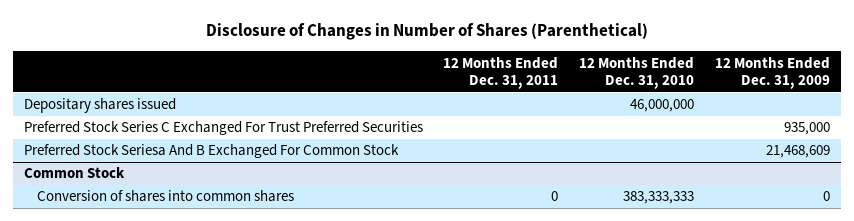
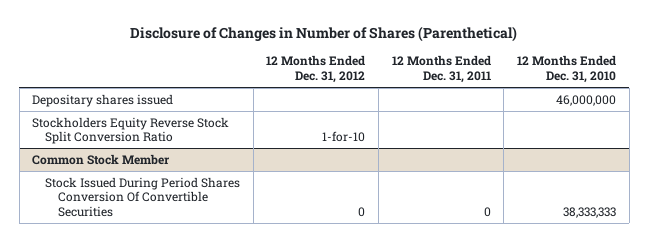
- | 12 Months Ended Dec. 31, 2011 | 12 Months Ended Dec. 31, 2010 | 12 Months Ended Dec. 31, 2009
+ | 12 Months Ended Dec. 31, 2012 | 12 Months Ended Dec. 31, 2011 | 12 Months Ended Dec. 31, 2010
- Preferred Stock Series C Exchanged For Trust Preferred Securities | | | 935,000
- Preferred Stock Seriesa And B Exchanged For Common Stock | | | 21,468,609
- Common Stock
- Conversion of shares into common shares | 0 | 383,333,333 | 0
+ Stockholders Equity Reverse Stock Split Conversion Ratio | 1-for-10 | |
+ Common Stock Member
+ Stock Issued During Period Shares Conversion Of Convertible Securities | 0 | 0 | 38,333,333

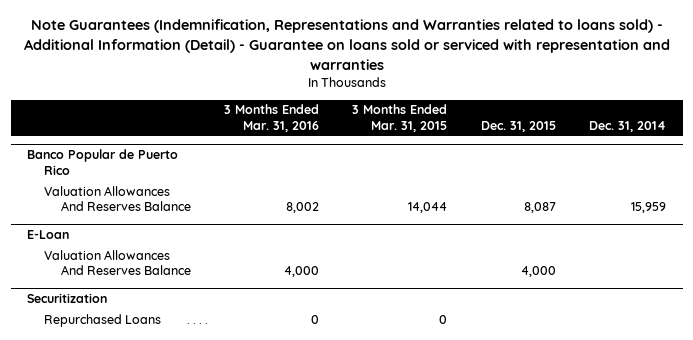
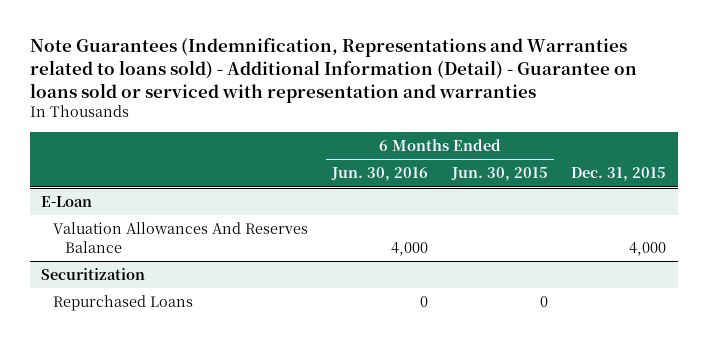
- | 3 Months Ended Mar. 31, 2016 | 3 Months Ended Mar. 31, 2015 | Dec. 31, 2015 | Dec. 31, 2014
+ | 6 Months Ended Jun. 30, 2016 | 6 Months Ended Jun. 30, 2015 | Dec. 31, 2015
- Banco Popular de Puerto Rico
- Valuation Allowances And Reserves Balance | 8,002 | 14,044 | 8,087 | 15,959

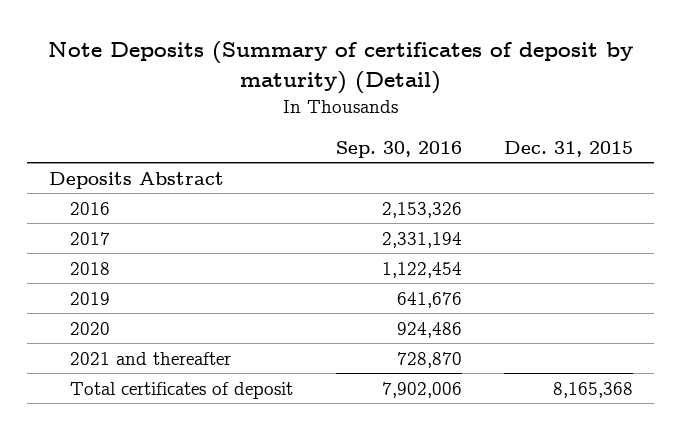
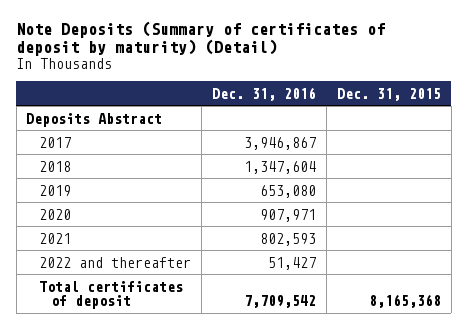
- | Sep. 30, 2016 | Dec. 31, 2015
+ | Dec. 31, 2016 | Dec. 31, 2015
- 2016 | 2,153,326 |
- 2021 and thereafter | 728,870 |
+ 2021 | 802,593 |
+ 2022 and thereafter | 51,427 |

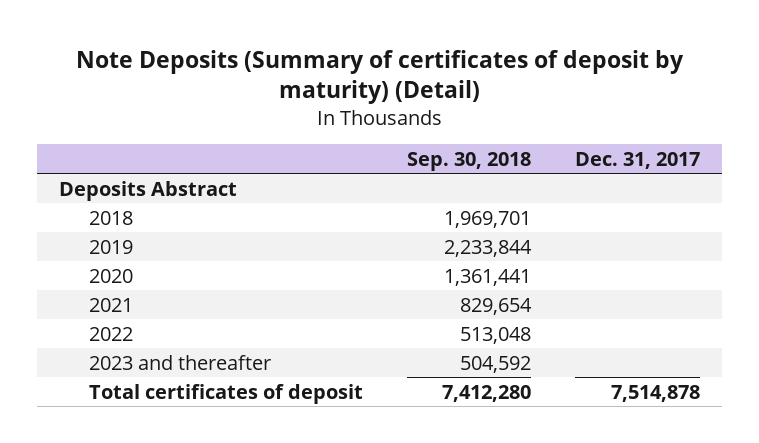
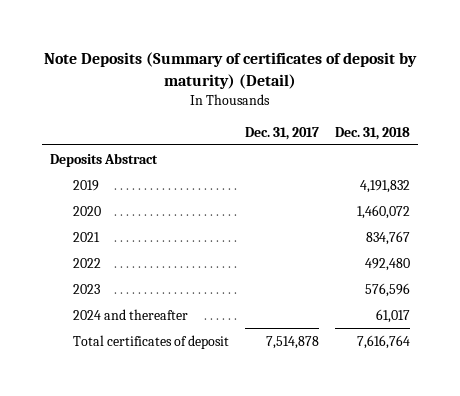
- | Sep. 30, 2018 | Dec. 31, 2017
+ | Dec. 31, 2017 | Dec. 31, 2018
- 2018 | 1,969,701 |
- 2023 and thereafter | 504,592 |
+ 2023 | | 576,596
+ 2024 and thereafter | | 61,017

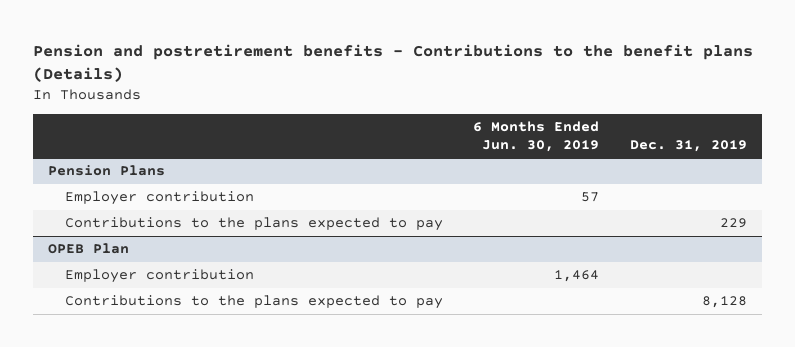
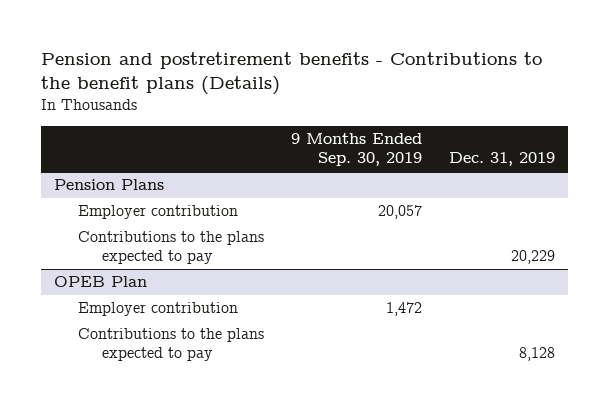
- | 6 Months Ended Jun. 30, 2019 | Dec. 31, 2019
+ | 9 Months Ended Sep. 30, 2019 | Dec. 31, 2019
@ Pension Plans
- Contributions to the plans expected to pay | | 229
+ Contributions to the plans expected to pay | | 20,229

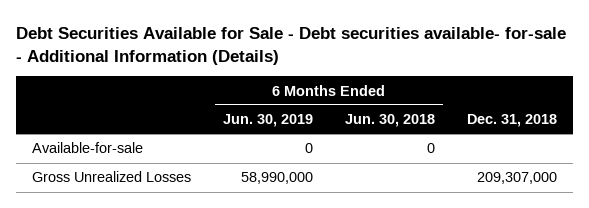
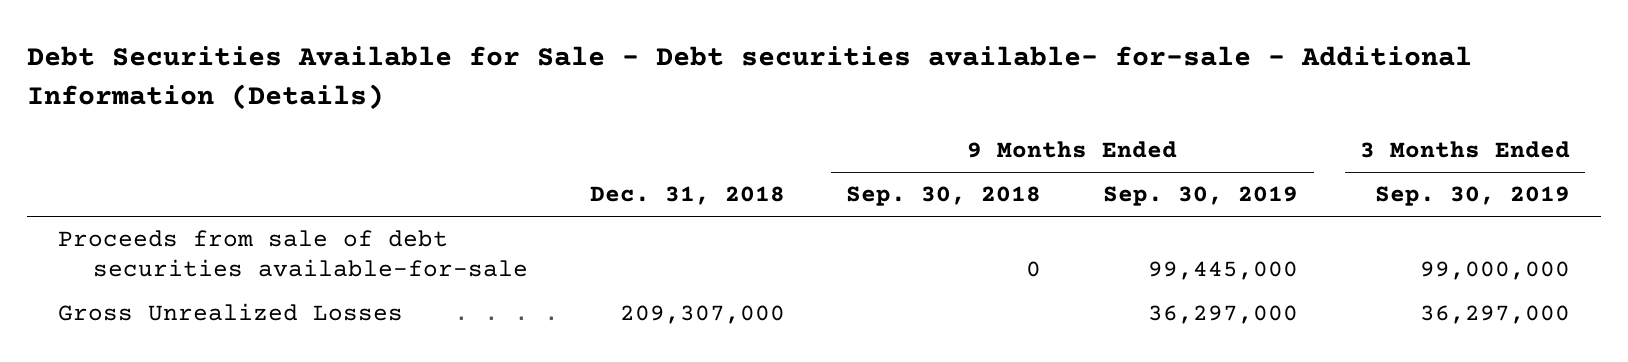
- | 6 Months Ended Jun. 30, 2019 | 6 Months Ended Jun. 30, 2018 | Dec. 31, 2018
+ | Dec. 31, 2018 | 9 Months Ended Sep. 30, 2018 | 9 Months Ended Sep. 30, 2019 | 3 Months Ended Sep. 30, 2019
- Available-for-sale | 0 | 0 |
+ Proceeds from sale of debt securities available-for-sale | | 0 | 99,445,000 | 99,000,000

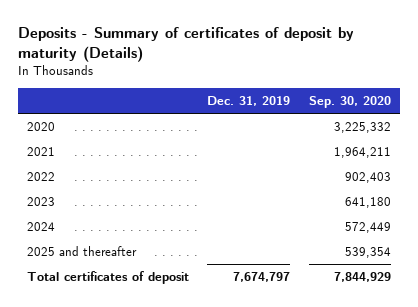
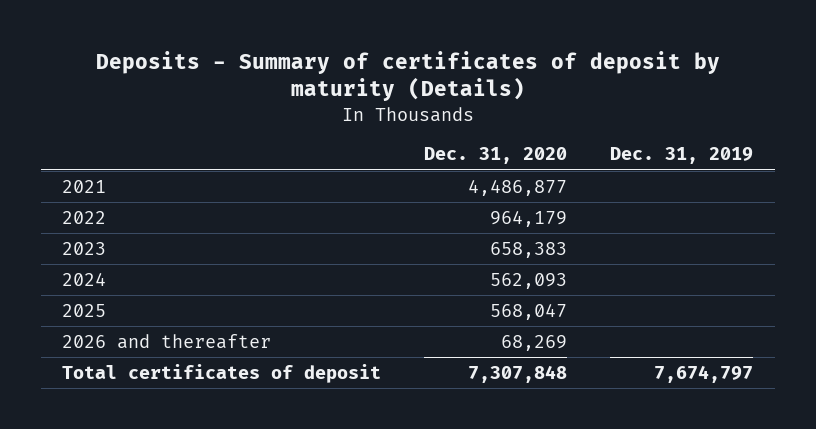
- | Dec. 31, 2019 | Sep. 30, 2020
+ | Dec. 31, 2020 | Dec. 31, 2019
- 2020 | | 3,225,332
- 2025 and thereafter | | 539,354
+ 2025 | 568,047 |
+ 2026 and thereafter | 68,269 |

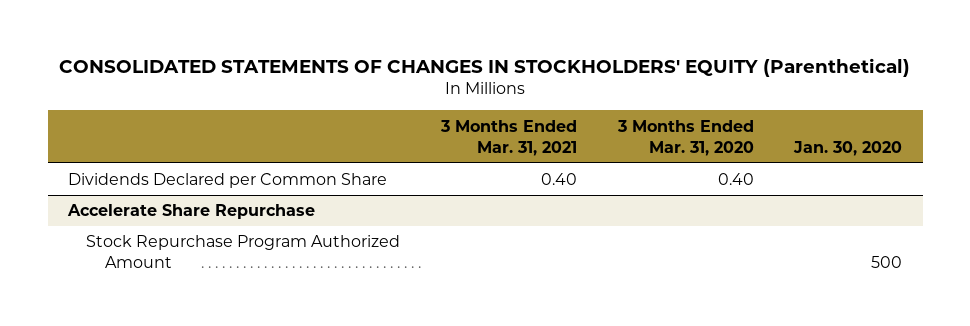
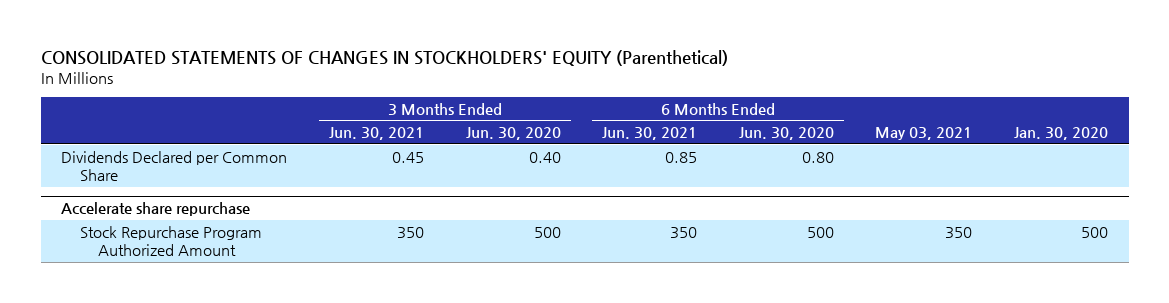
- | 3 Months Ended Mar. 31, 2021 | 3 Months Ended Mar. 31, 2020 | Jan. 30, 2020
+ | 3 Months Ended Jun. 30, 2021 | 3 Months Ended Jun. 30, 2020 | 6 Months Ended Jun. 30, 2021 | 6 Months Ended Jun. 30, 2020 | May 03, 2021 | Jan. 30, 2020
- Accelerate Share Repurchase
+ Accelerate share repurchase

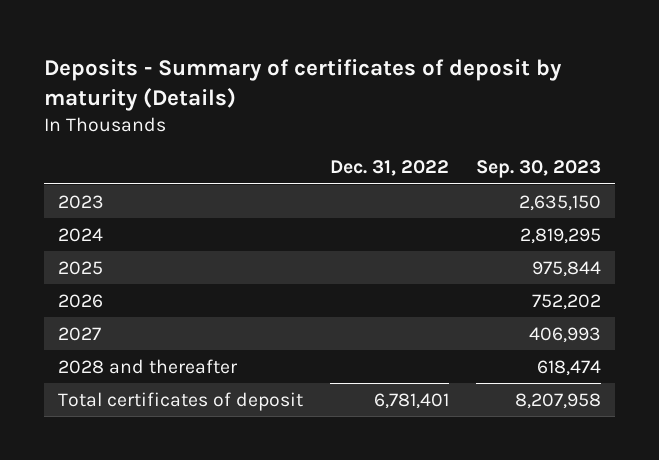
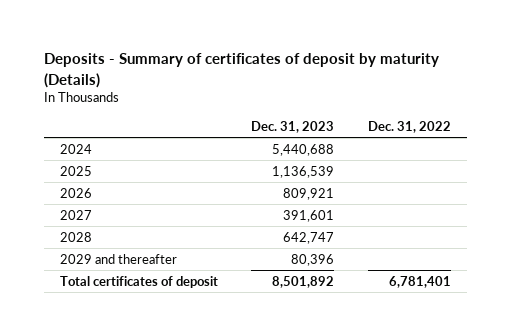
- | Dec. 31, 2022 | Sep. 30, 2023
+ | Dec. 31, 2023 | Dec. 31, 2022
- 2023 | | 2,635,150
- 2028 and thereafter | | 618,474
+ 2028 | 642,747 |
+ 2029 and thereafter | 80,396 |

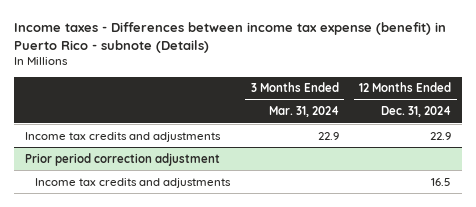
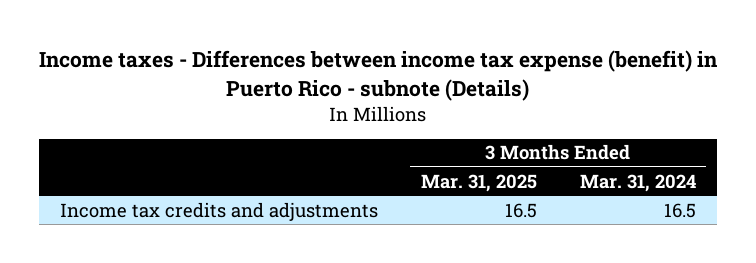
- | 3 Months Ended Mar. 31, 2024 | 12 Months Ended Dec. 31, 2024
+ | 3 Months Ended Mar. 31, 2025 | 3 Months Ended Mar. 31, 2024
- Income tax credits and adjustments | 22.9 | 22.9
- Prior period correction adjustment
- Income tax credits and adjustments | | 16.5
+ Income tax credits and adjustments | 16.5 | 16.5

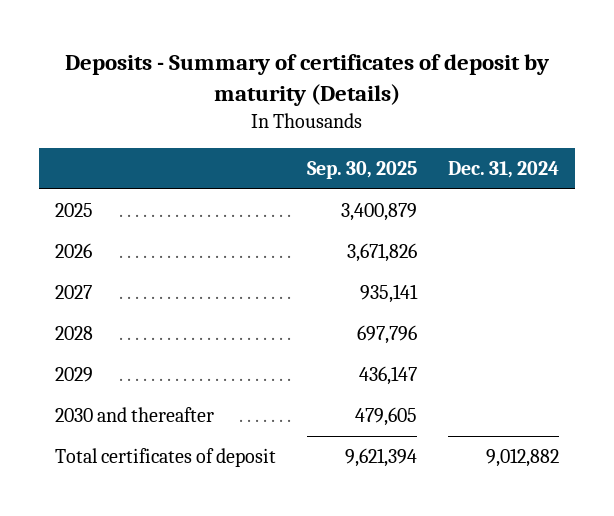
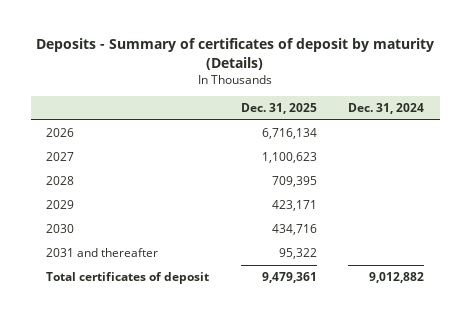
- | Sep. 30, 2025 | Dec. 31, 2024
+ | Dec. 31, 2025 | Dec. 31, 2024
- 2025 | 3,400,879 |
- 2030 and thereafter | 479,605 |
+ 2030 | 434,716 |
+ 2031 and thereafter | 95,322 |

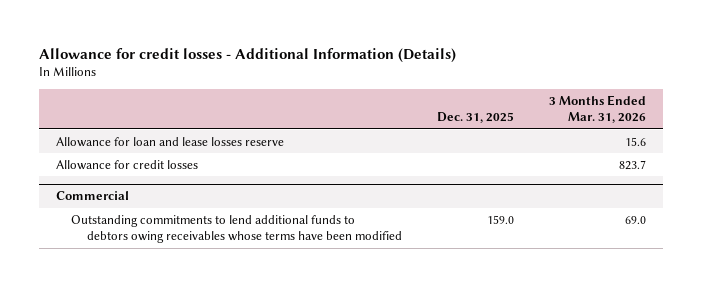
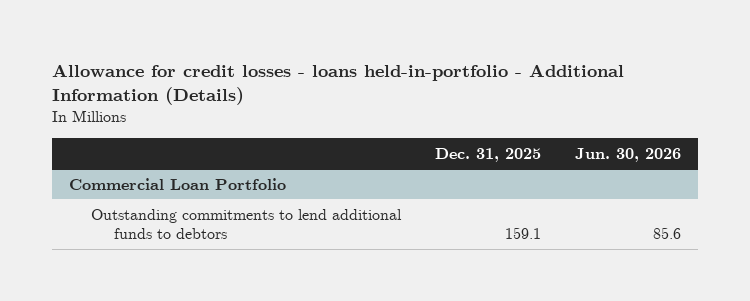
- Allowance for credit losses - Additional Information (Details)
+ Allowance for credit losses - loans held-in-portfolio - Additional Information (Details)
- | Dec. 31, 2025 | 3 Months Ended Mar. 31, 2026
+ | Dec. 31, 2025 | Jun. 30, 2026
- Allowance for loan and lease losses reserve | | 15.6
- Allowance for credit losses | | 823.7
- Commercial
- Outstanding commitments to lend additional funds to debtors owing receivables whose terms have been modified | 159.0 | 69.0
+ Commercial Loan Portfolio
+ Outstanding commitments to lend additional funds to debtors | 159.1 | 85.6

